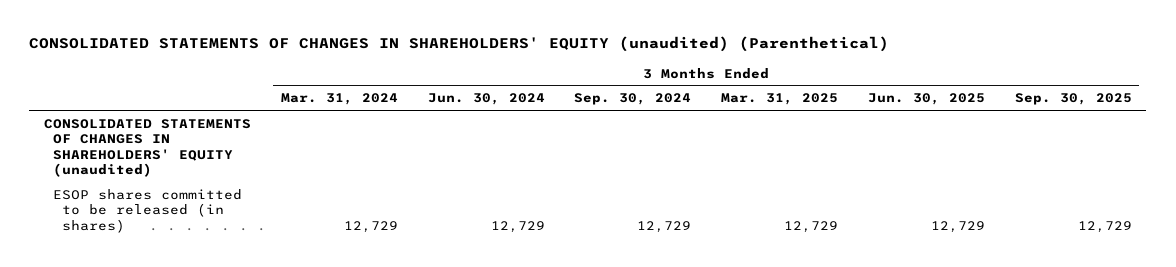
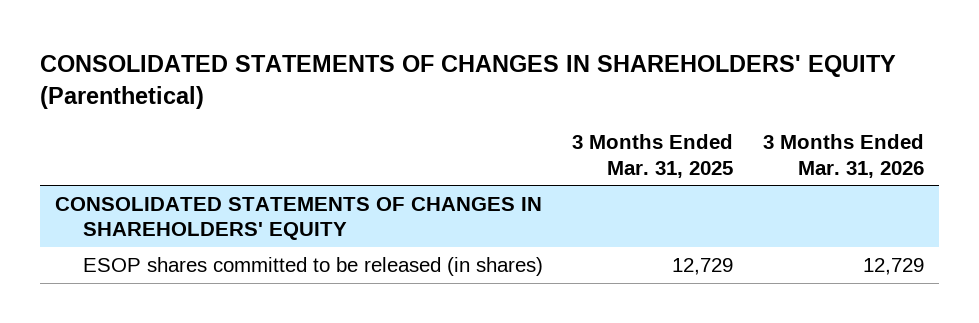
- CONSOLIDATED STATEMENTS OF CHANGES IN SHAREHOLDERS' EQUITY (unaudited) (Parenthetical)
+ CONSOLIDATED STATEMENTS OF CHANGES IN SHAREHOLDERS' EQUITY (Parenthetical)
- | 3 Months Ended Mar. 31, 2024 | 3 Months Ended Jun. 30, 2024 | 3 Months Ended Sep. 30, 2024 | 3 Months Ended Mar. 31, 2025 | 3 Months Ended Jun. 30, 2025 | 3 Months Ended Sep. 30, 2025
+ | 3 Months Ended Mar. 31, 2025 | 3 Months Ended Mar. 31, 2026
- CONSOLIDATED STATEMENTS OF CHANGES IN SHAREHOLDERS' EQUITY (unaudited)
+ CONSOLIDATED STATEMENTS OF CHANGES IN SHAREHOLDERS' EQUITY

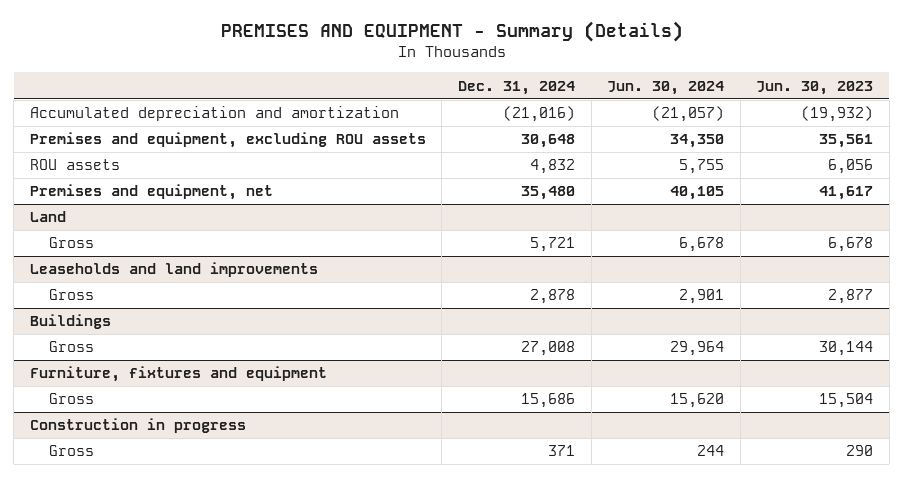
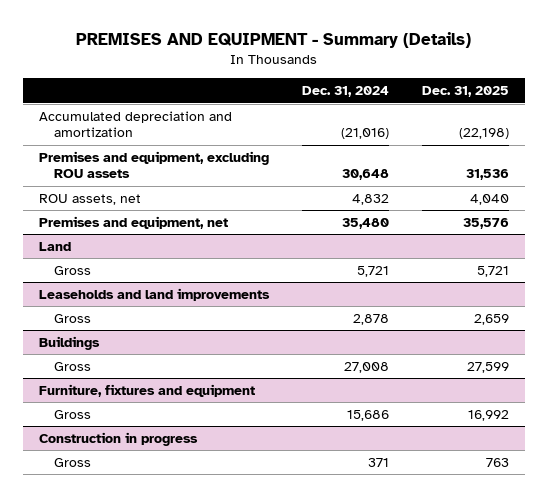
- | Dec. 31, 2024 | Jun. 30, 2024 | Jun. 30, 2023
+ | Dec. 31, 2024 | Dec. 31, 2025
- ROU assets | 4,832 | 5,755 | 6,056
+ ROU assets, net | 4,832 | 4,040

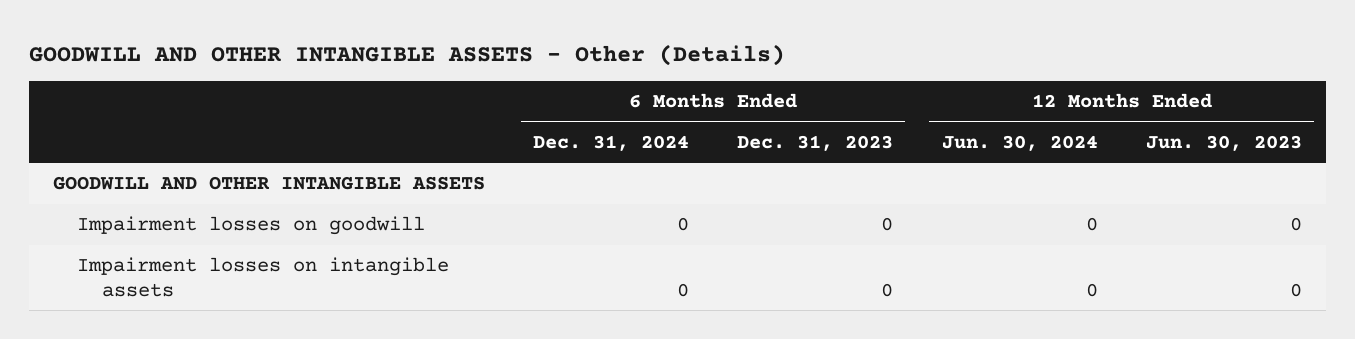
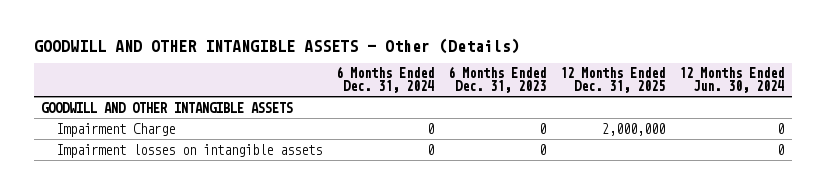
- | 6 Months Ended Dec. 31, 2024 | 6 Months Ended Dec. 31, 2023 | 12 Months Ended Jun. 30, 2024 | 12 Months Ended Jun. 30, 2023
+ | 6 Months Ended Dec. 31, 2024 | 6 Months Ended Dec. 31, 2023 | 12 Months Ended Dec. 31, 2025 | 12 Months Ended Jun. 30, 2024
- Impairment losses on goodwill | 0 | 0 | 0 | 0
+ Impairment Charge | 0 | 0 | 2,000,000 | 0

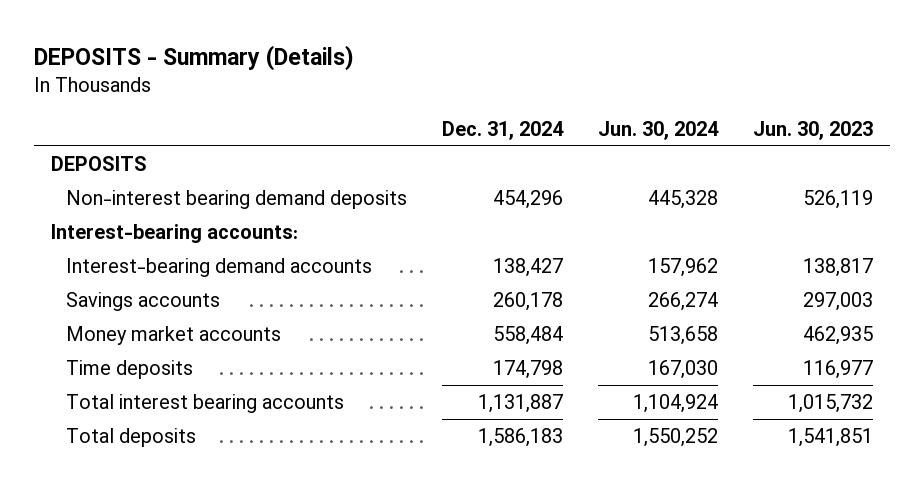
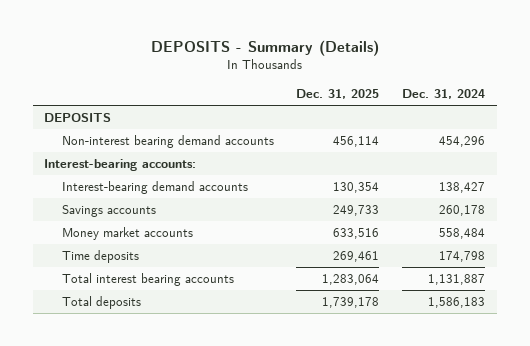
- | Dec. 31, 2024 | Jun. 30, 2024 | Jun. 30, 2023
+ | Dec. 31, 2025 | Dec. 31, 2024
- Non-interest bearing demand deposits | 454,296 | 445,328 | 526,119
+ Non-interest bearing demand accounts | 456,114 | 454,296

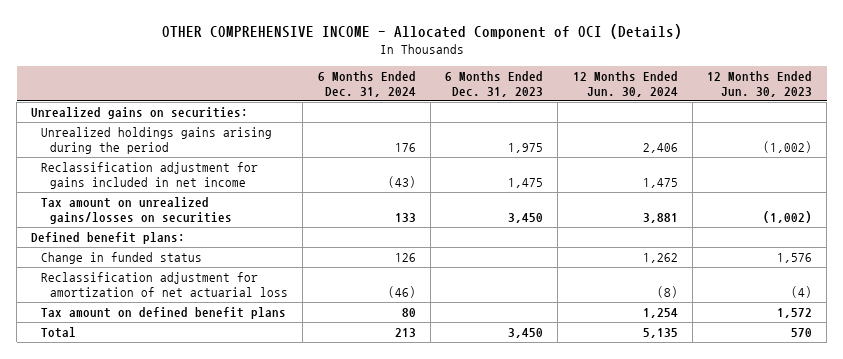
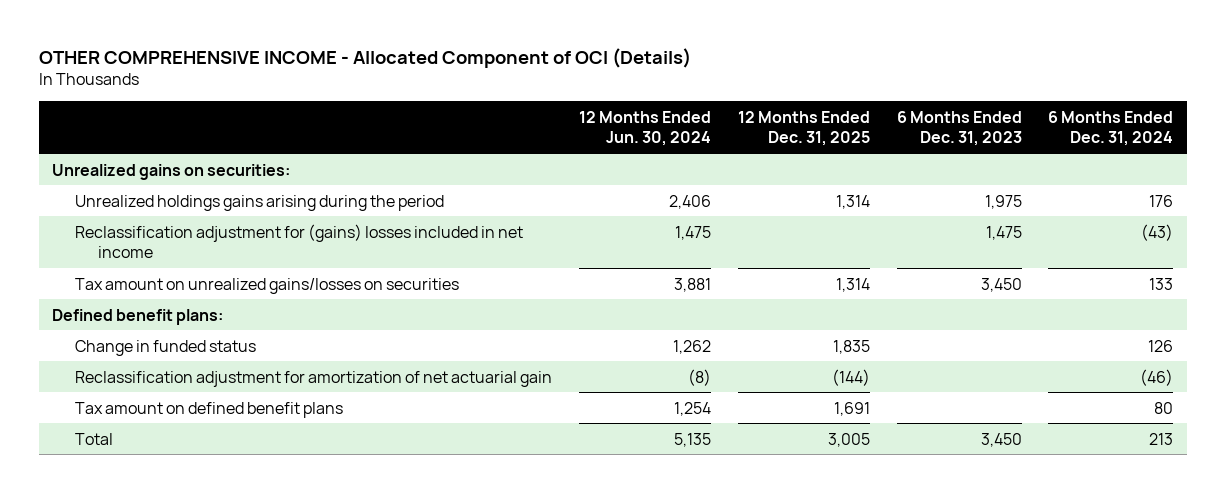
- | 6 Months Ended Dec. 31, 2024 | 6 Months Ended Dec. 31, 2023 | 12 Months Ended Jun. 30, 2024 | 12 Months Ended Jun. 30, 2023
+ | 12 Months Ended Jun. 30, 2024 | 12 Months Ended Dec. 31, 2025 | 6 Months Ended Dec. 31, 2023 | 6 Months Ended Dec. 31, 2024
- Reclassification adjustment for gains included in net income | (43) | 1,475 | 1,475 |
+ Reclassification adjustment for (gains) losses included in net income | 1,475 | | 1,475 | (43)
- Reclassification adjustment for amortization of net actuarial loss | (46) | | (8) | (4)
+ Reclassification adjustment for amortization of net actuarial gain | (8) | (144) | | (46)

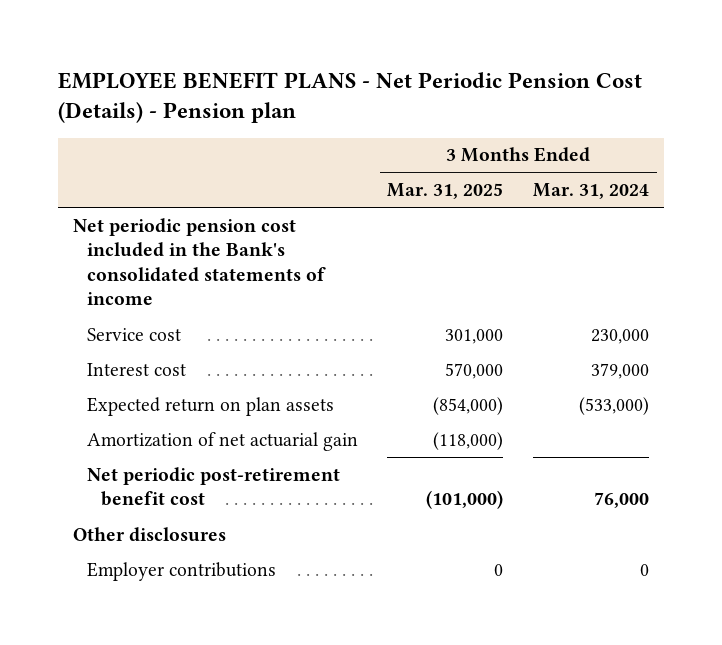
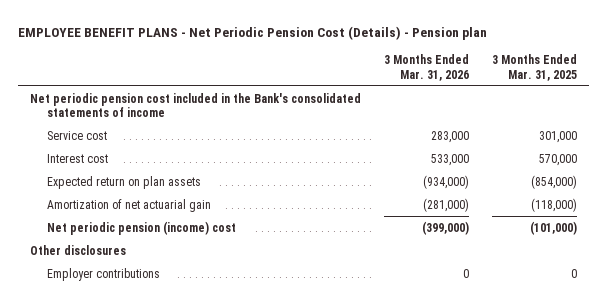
- | 3 Months Ended Mar. 31, 2025 | 3 Months Ended Mar. 31, 2024
+ | 3 Months Ended Mar. 31, 2026 | 3 Months Ended Mar. 31, 2025
- Net periodic post-retirement benefit cost | (101,000) | 76,000
+ Net periodic pension (income) cost | (399,000) | (101,000)

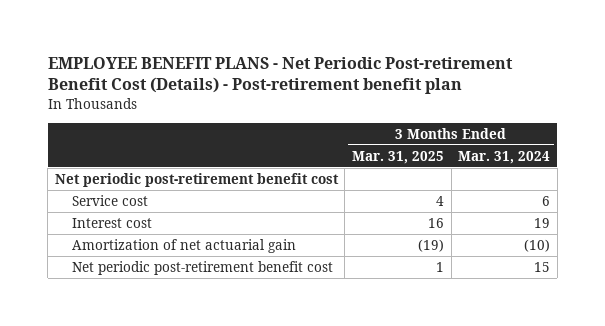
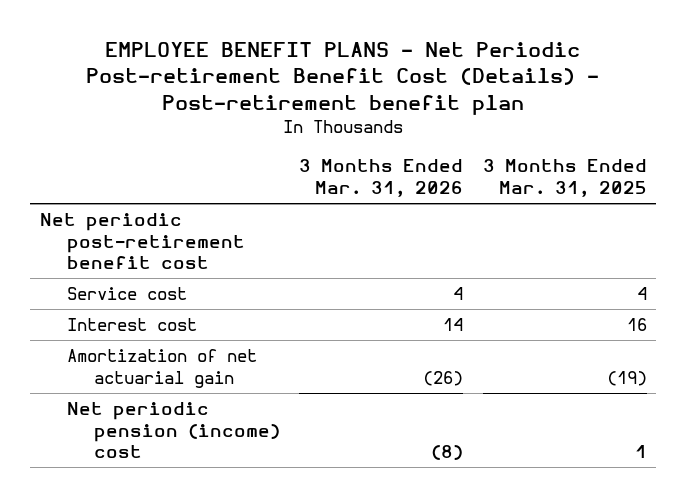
- | 3 Months Ended Mar. 31, 2025 | 3 Months Ended Mar. 31, 2024
+ | 3 Months Ended Mar. 31, 2026 | 3 Months Ended Mar. 31, 2025
- Net periodic post-retirement benefit cost | 1 | 15
+ Net periodic pension (income) cost | (8) | 1

